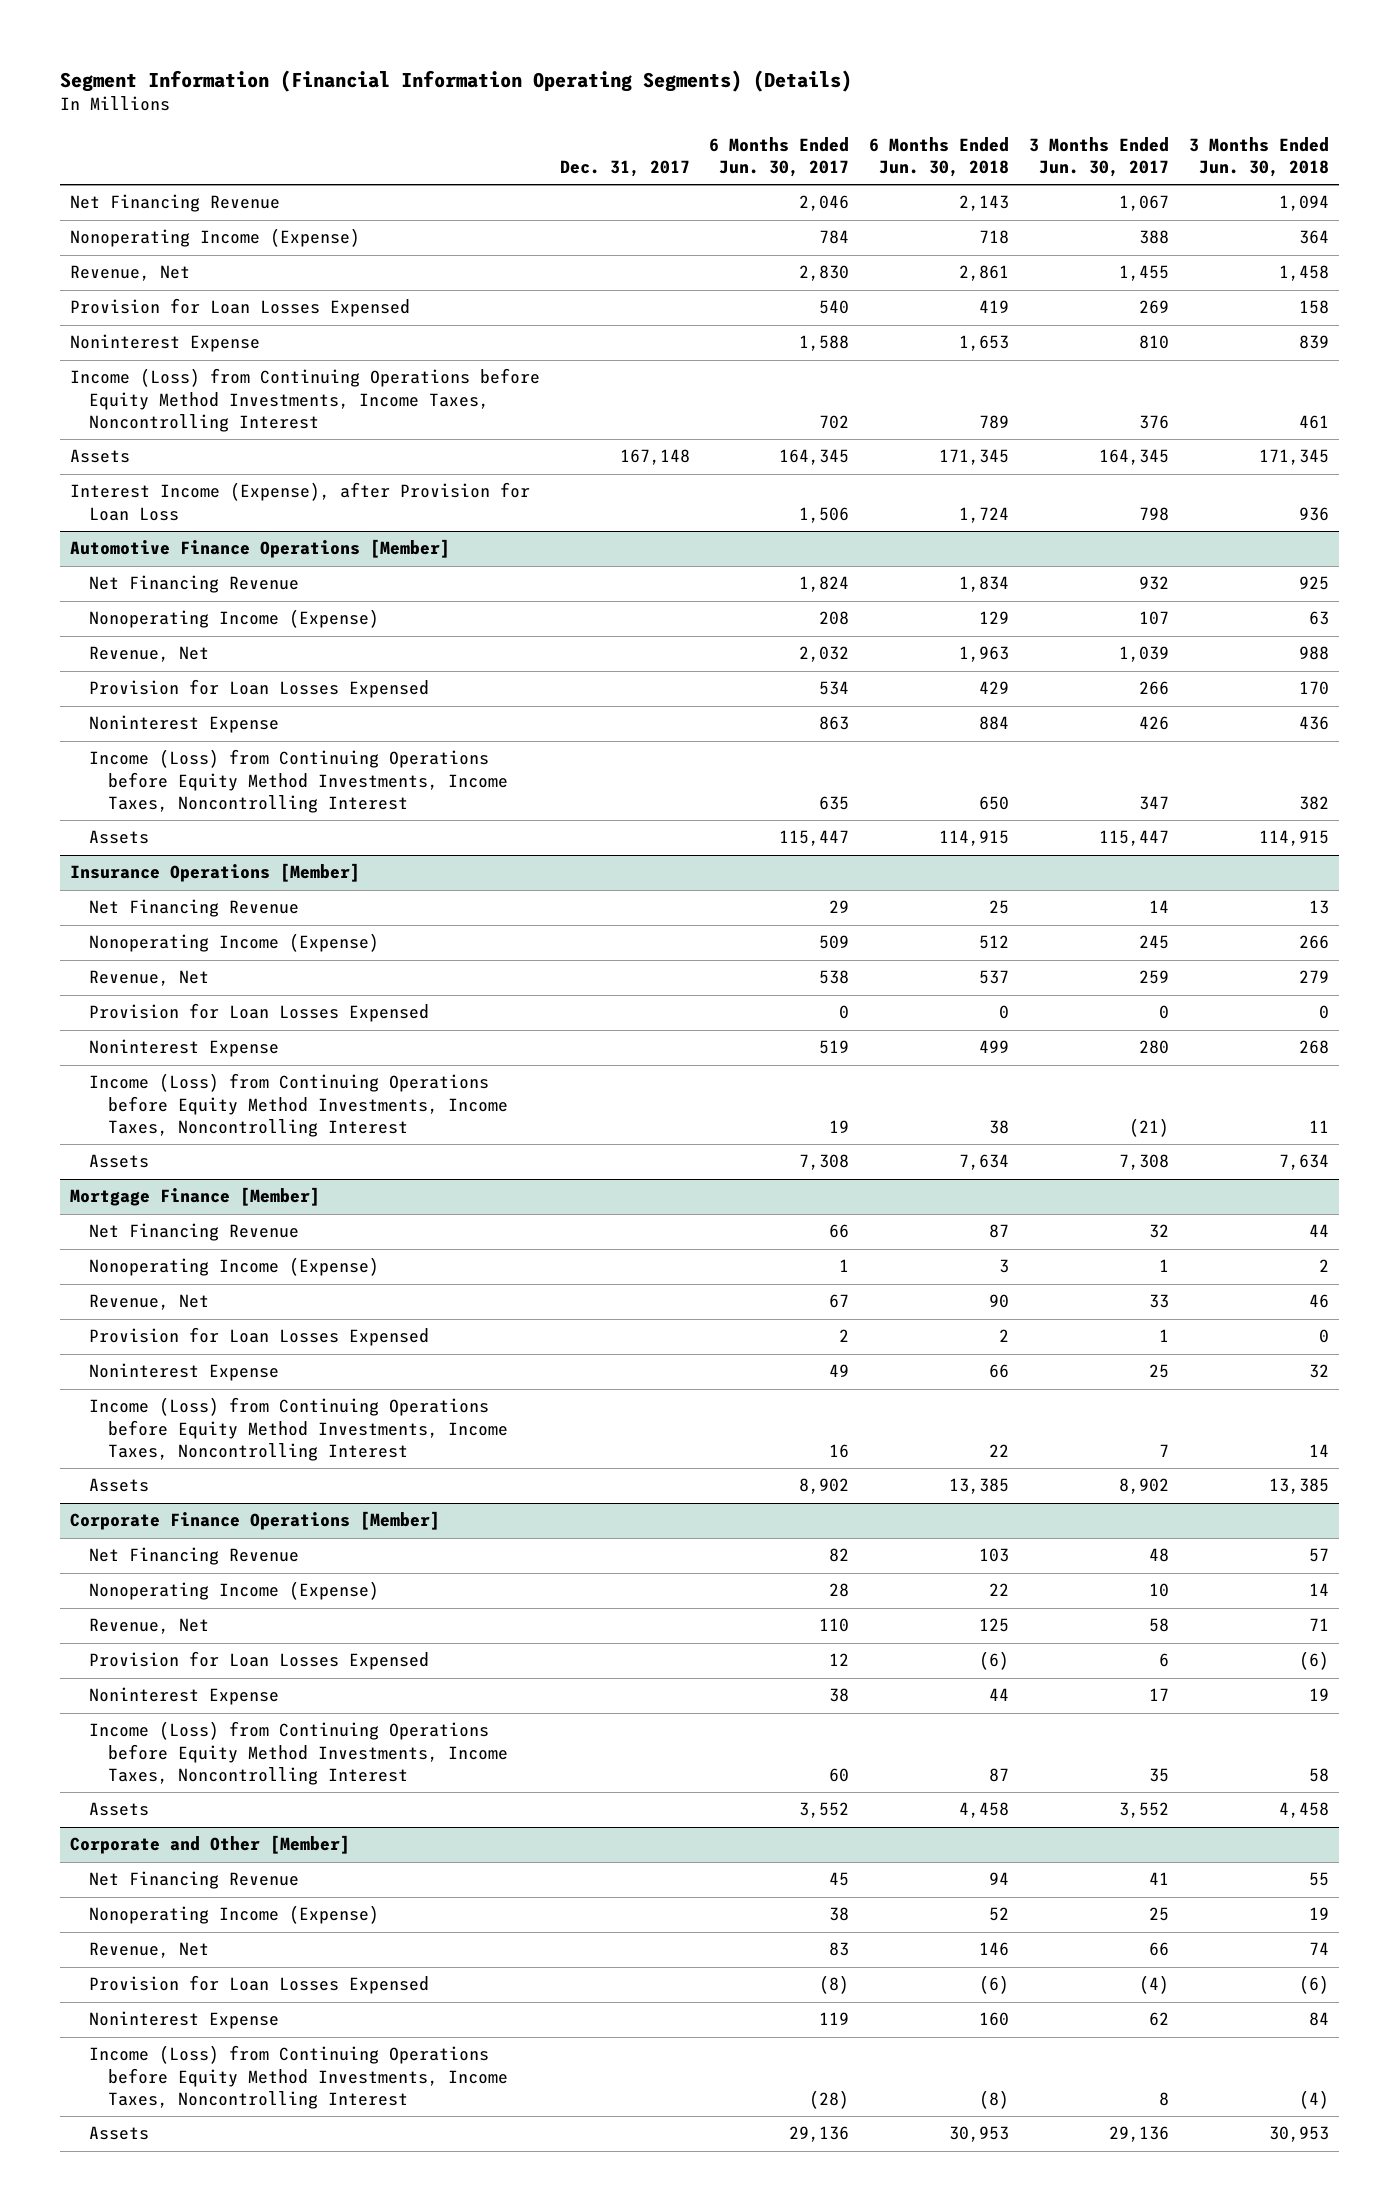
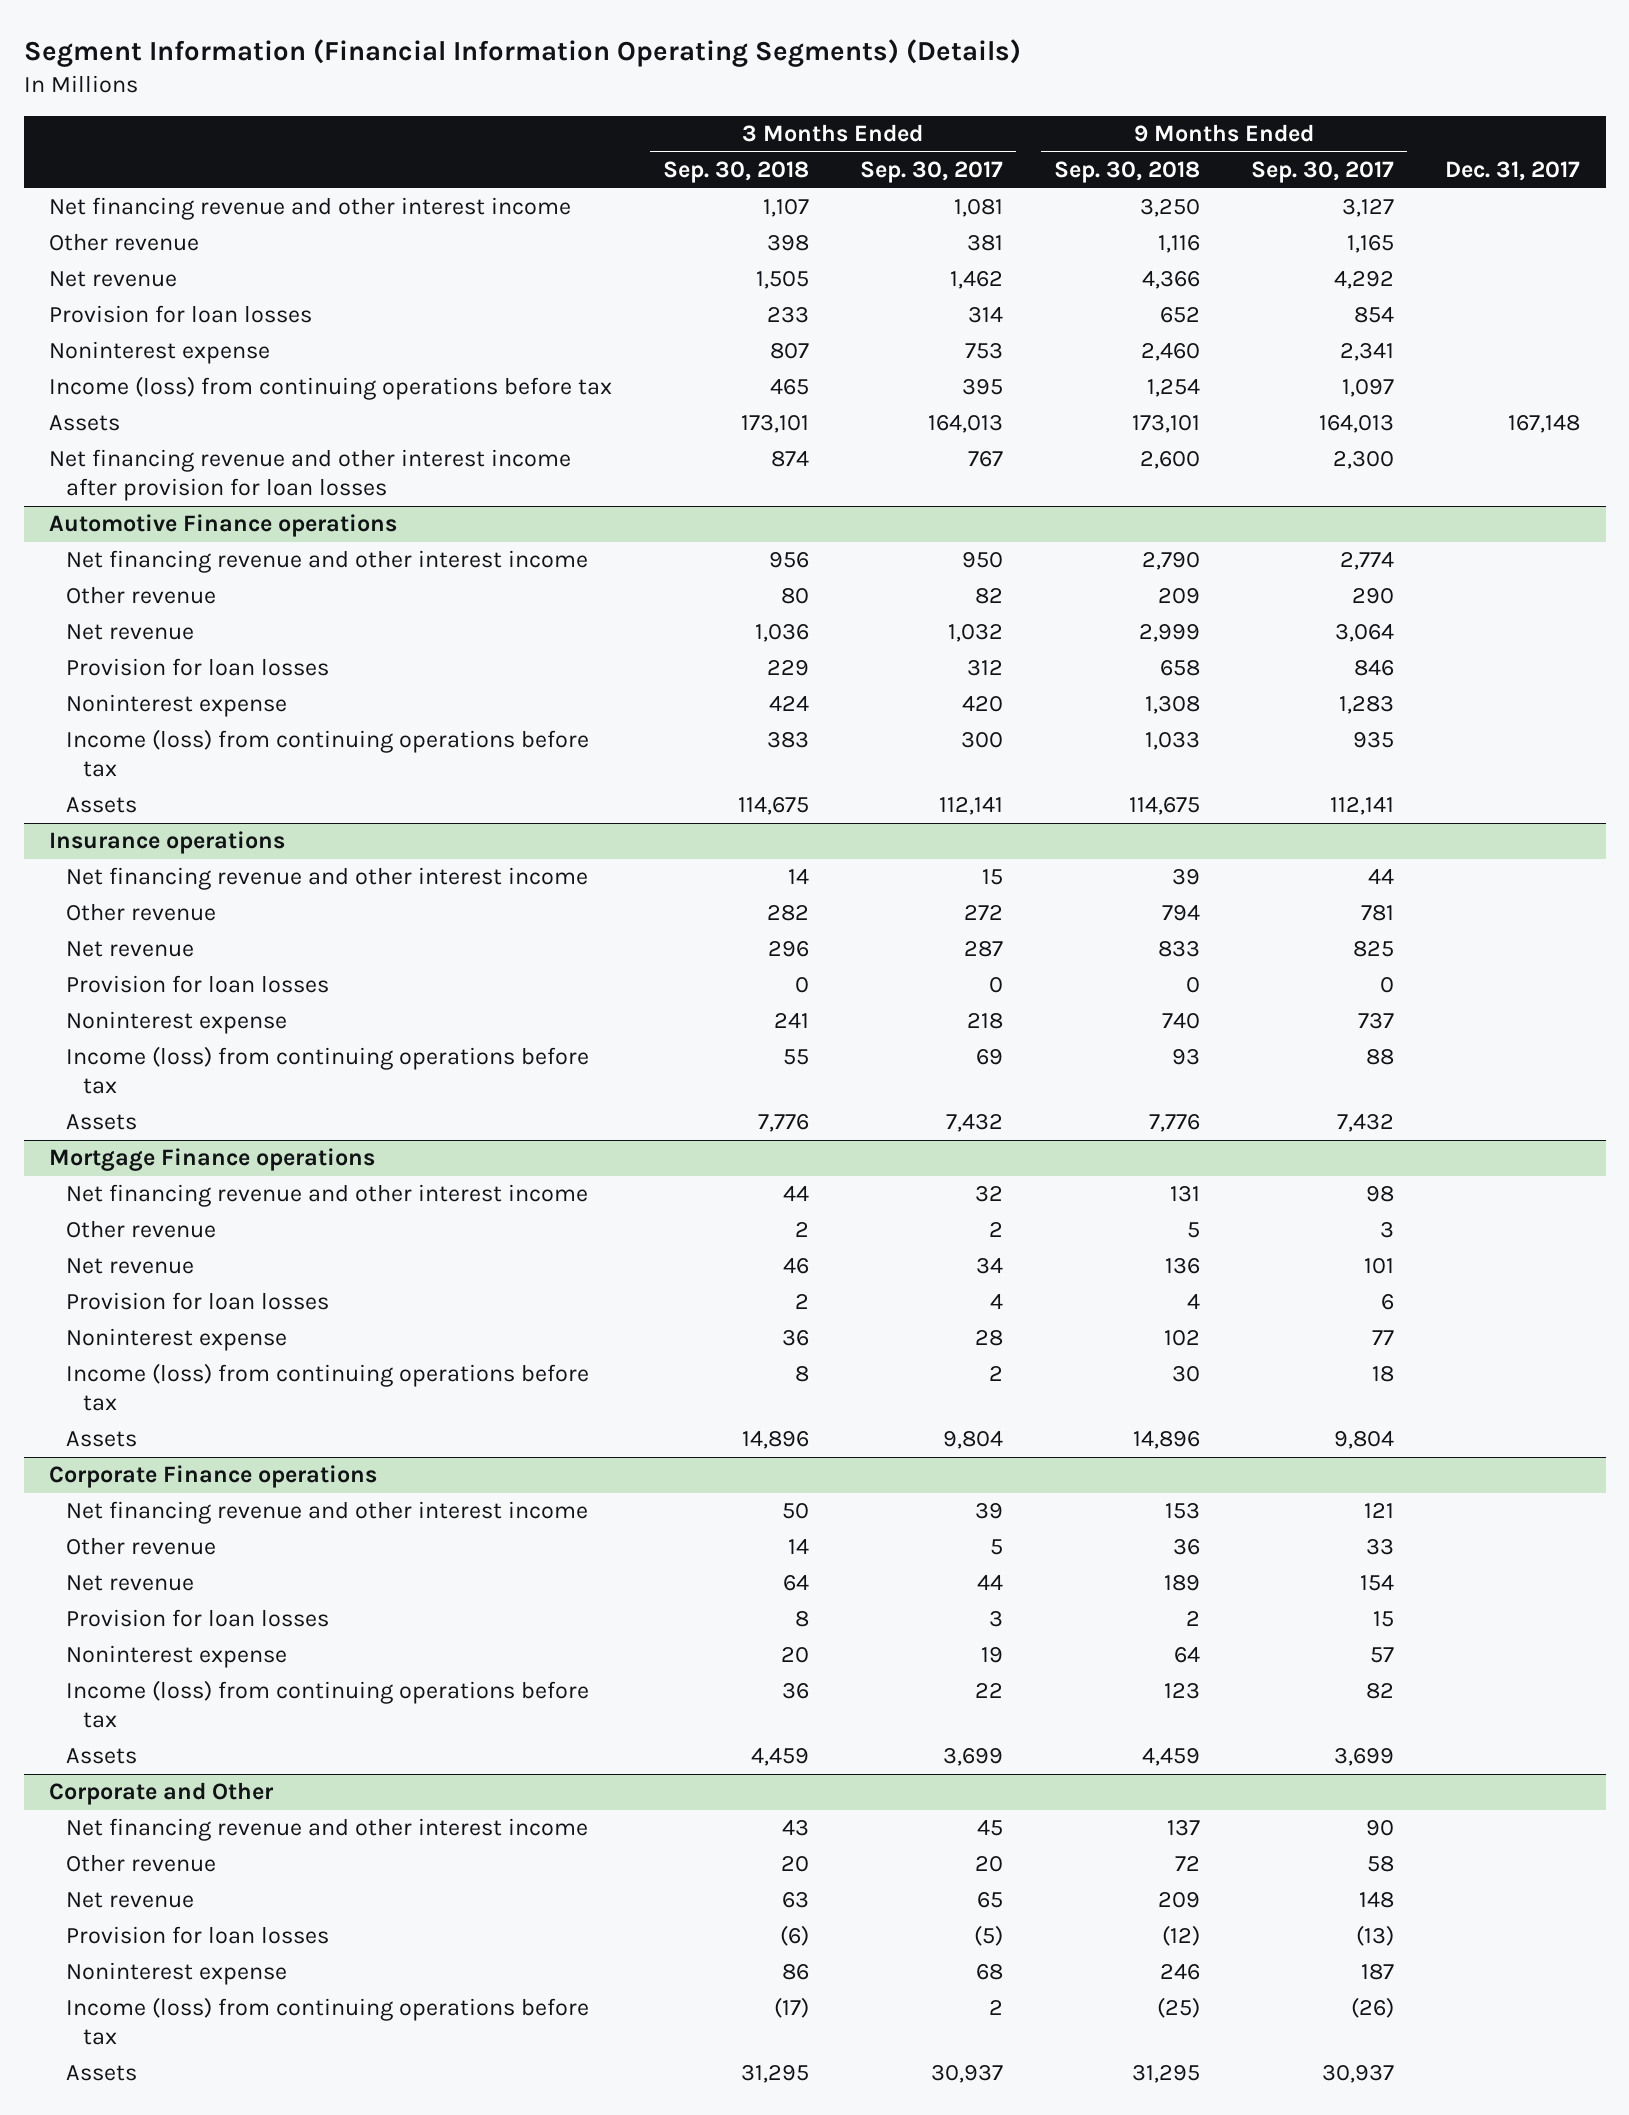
- | Dec. 31, 2017 | 6 Months Ended Jun. 30, 2017 | 6 Months Ended Jun. 30, 2018 | 3 Months Ended Jun. 30, 2017 | 3 Months Ended Jun. 30, 2018
+ | 3 Months Ended Sep. 30, 2018 | 3 Months Ended Sep. 30, 2017 | 9 Months Ended Sep. 30, 2018 | 9 Months Ended Sep. 30, 2017 | Dec. 31, 2017
- Net Financing Revenue | | 2,046 | 2,143 | 1,067 | 1,094
- Nonoperating Income (Expense) | | 784 | 718 | 388 | 364
- Revenue, Net | | 2,830 | 2,861 | 1,455 | 1,458
- Provision for Loan Losses Expensed | | 540 | 419 | 269 | 158
- Noninterest Expense | | 1,588 | 1,653 | 810 | 839
- Income (Loss) from Continuing Operations before Equity Method Investments, Income Taxes, Noncontrolling Interest | | 702 | 789 | 376 | 461
+ Net financing revenue and other interest income | 1,107 | 1,081 | 3,250 | 3,127 |
+ Other revenue | 398 | 381 | 1,116 | 1,165 |
+ Net revenue | 1,505 | 1,462 | 4,366 | 4,292 |
+ Provision for loan losses | 233 | 314 | 652 | 854 |
+ Noninterest expense | 807 | 753 | 2,460 | 2,341 |
+ Income (loss) from continuing operations before tax | 465 | 395 | 1,254 | 1,097 |
- Interest Income (Expense), after Provision for Loan Loss | | 1,506 | 1,724 | 798 | 936
- Automotive Finance Operations [Member]
- Net Financing Revenue | | 1,824 | 1,834 | 932 | 925
- Nonoperating Income (Expense) | | 208 | 129 | 107 | 63
- Revenue, Net | | 2,032 | 1,963 | 1,039 | 988
- Provision for Loan Losses Expensed | | 534 | 429 | 266 | 170
- Noninterest Expense | | 863 | 884 | 426 | 436
- Income (Loss) from Continuing Operations before Equity Method Investments, Income Taxes, Noncontrolling Interest | | 635 | 650 | 347 | 382
+ Net financing revenue and other interest income after provision for loan losses | 874 | 767 | 2,600 | 2,300 |
+ Automotive Finance operations
+ Net financing revenue and other interest income | 956 | 950 | 2,790 | 2,774 |
+ Other revenue | 80 | 82 | 209 | 290 |
+ Net revenue | 1,036 | 1,032 | 2,999 | 3,064 |
+ Provision for loan losses | 229 | 312 | 658 | 846 |
+ Noninterest expense | 424 | 420 | 1,308 | 1,283 |
+ Income (loss) from continuing operations before tax | 383 | 300 | 1,033 | 935 |
- Insurance Operations [Member]
- Net Financing Revenue | | 29 | 25 | 14 | 13
- Nonoperating Income (Expense) | | 509 | 512 | 245 | 266
- Revenue, Net | | 538 | 537 | 259 | 279
- Provision for Loan Losses Expensed | | 0 | 0 | 0 | 0
- Noninterest Expense | | 519 | 499 | 280 | 268
- Income (Loss) from Continuing Operations before Equity Method Investments, Income Taxes, Noncontrolling Interest | | 19 | 38 | (21) | 11
+ Insurance operations
+ Net financing revenue and other interest income | 14 | 15 | 39 | 44 |
+ Other revenue | 282 | 272 | 794 | 781 |
+ Net revenue | 296 | 287 | 833 | 825 |
+ Provision for loan losses | 0 | 0 | 0 | 0 |
+ Noninterest expense | 241 | 218 | 740 | 737 |
+ Income (loss) from continuing operations before tax | 55 | 69 | 93 | 88 |
- Mortgage Finance [Member]
- Net Financing Revenue | | 66 | 87 | 32 | 44
- Nonoperating Income (Expense) | | 1 | 3 | 1 | 2
- Revenue, Net | | 67 | 90 | 33 | 46
- Provision for Loan Losses Expensed | | 2 | 2 | 1 | 0
- Noninterest Expense | | 49 | 66 | 25 | 32
- Income (Loss) from Continuing Operations before Equity Method Investments, Income Taxes, Noncontrolling Interest | | 16 | 22 | 7 | 14
+ Mortgage Finance operations
+ Net financing revenue and other interest income | 44 | 32 | 131 | 98 |
+ Other revenue | 2 | 2 | 5 | 3 |
+ Net revenue | 46 | 34 | 136 | 101 |
+ Provision for loan losses | 2 | 4 | 4 | 6 |
+ Noninterest expense | 36 | 28 | 102 | 77 |
+ Income (loss) from continuing operations before tax | 8 | 2 | 30 | 18 |
- Corporate Finance Operations [Member]
- Net Financing Revenue | | 82 | 103 | 48 | 57
- Nonoperating Income (Expense) | | 28 | 22 | 10 | 14
- Revenue, Net | | 110 | 125 | 58 | 71
- Provision for Loan Losses Expensed | | 12 | (6) | 6 | (6)
- Noninterest Expense | | 38 | 44 | 17 | 19
- Income (Loss) from Continuing Operations before Equity Method Investments, Income Taxes, Noncontrolling Interest | | 60 | 87 | 35 | 58
+ Corporate Finance operations
+ Net financing revenue and other interest income | 50 | 39 | 153 | 121 |
+ Other revenue | 14 | 5 | 36 | 33 |
+ Net revenue | 64 | 44 | 189 | 154 |
+ Provision for loan losses | 8 | 3 | 2 | 15 |
+ Noninterest expense | 20 | 19 | 64 | 57 |
+ Income (loss) from continuing operations before tax | 36 | 22 | 123 | 82 |
- Corporate and Other [Member]
- Net Financing Revenue | | 45 | 94 | 41 | 55
- Nonoperating Income (Expense) | | 38 | 52 | 25 | 19
- Revenue, Net | | 83 | 146 | 66 | 74
- Provision for Loan Losses Expensed | | (8) | (6) | (4) | (6)
- Noninterest Expense | | 119 | 160 | 62 | 84
- Income (Loss) from Continuing Operations before Equity Method Investments, Income Taxes, Noncontrolling Interest | | (28) | (8) | 8 | (4)
+ Corporate and Other
+ Net financing revenue and other interest income | 43 | 45 | 137 | 90 |
+ Other revenue | 20 | 20 | 72 | 58 |
+ Net revenue | 63 | 65 | 209 | 148 |
+ Provision for loan losses | (6) | (5) | (12) | (13) |
+ Noninterest expense | 86 | 68 | 246 | 187 |
+ Income (loss) from continuing operations before tax | (17) | 2 | (25) | (26) |

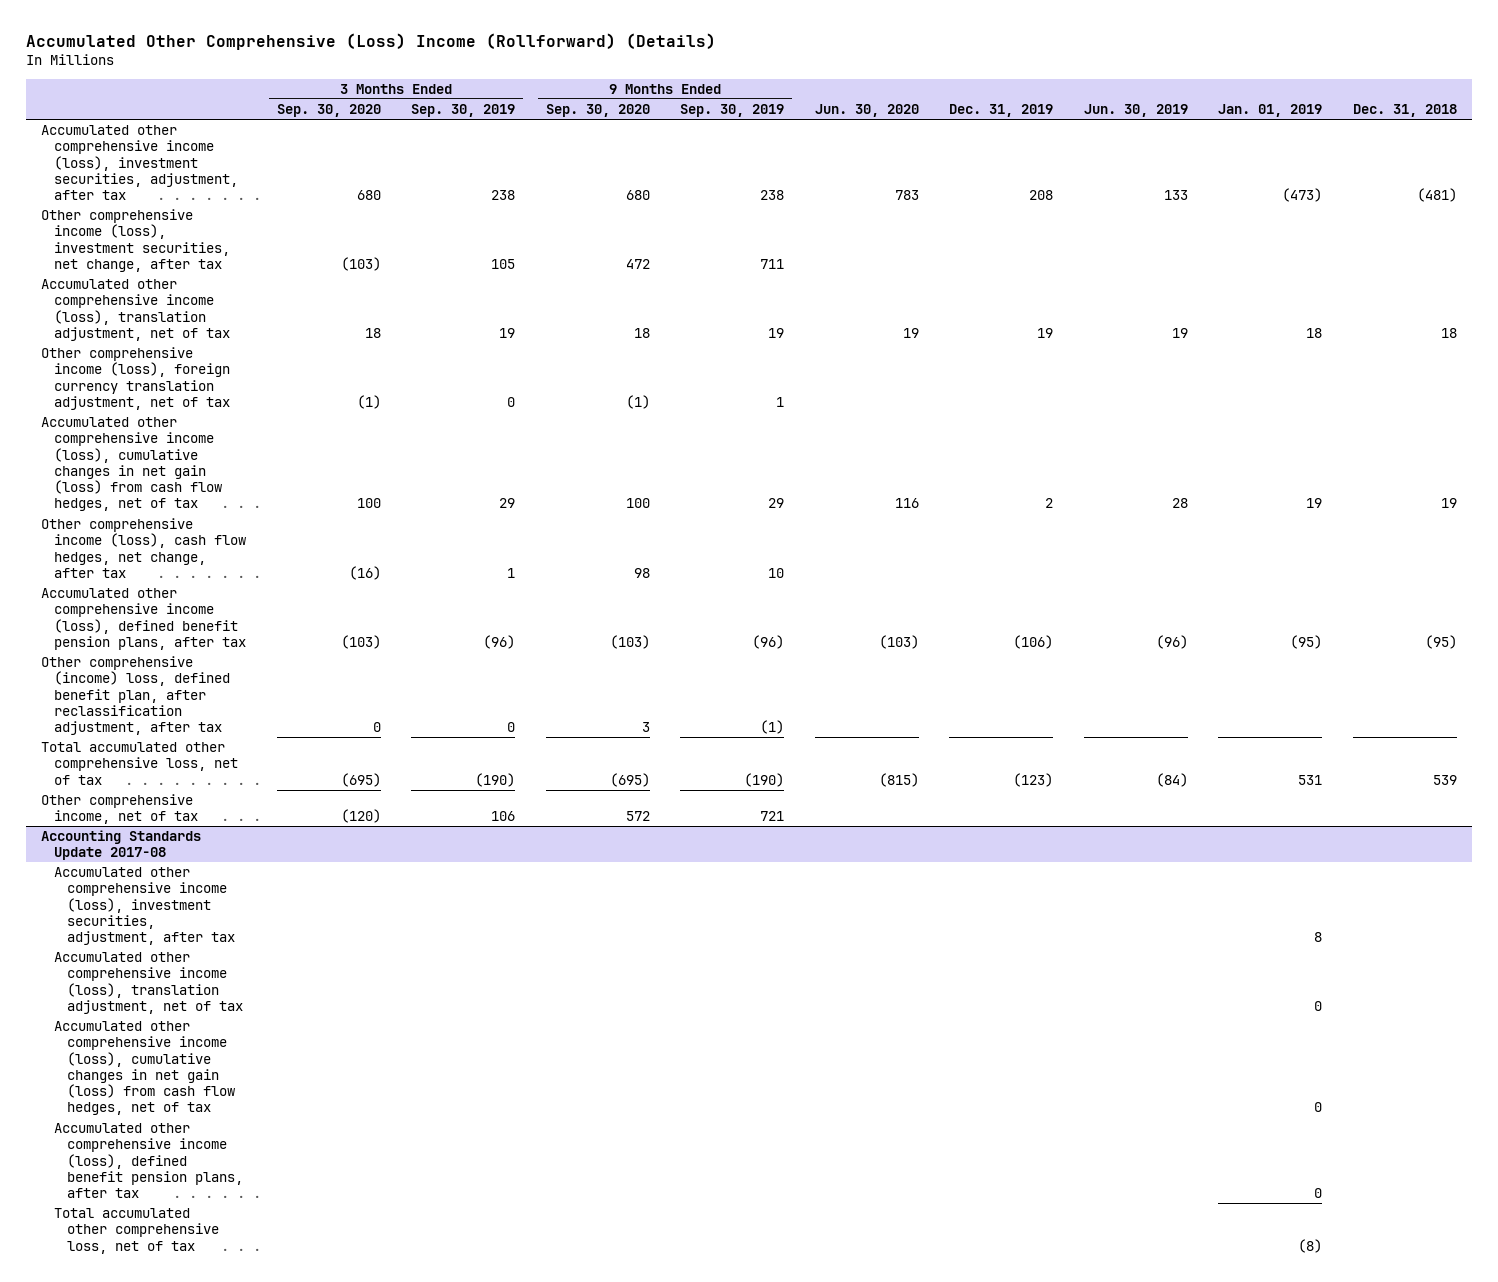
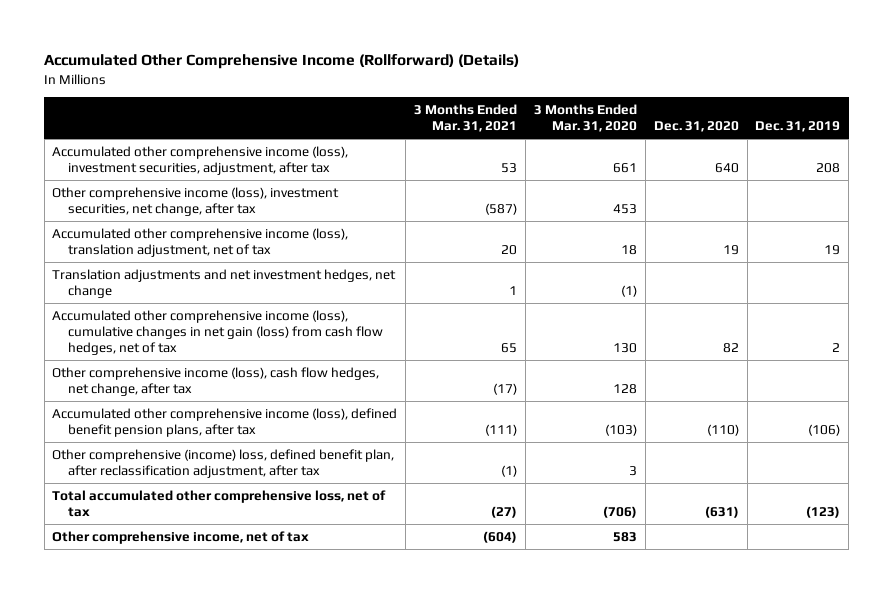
- Accumulated Other Comprehensive (Loss) Income (Rollforward) (Details)
+ Accumulated Other Comprehensive Income (Rollforward) (Details)
- | 3 Months Ended Sep. 30, 2020 | 3 Months Ended Sep. 30, 2019 | 9 Months Ended Sep. 30, 2020 | 9 Months Ended Sep. 30, 2019 | Jun. 30, 2020 | Dec. 31, 2019 | Jun. 30, 2019 | Jan. 01, 2019 | Dec. 31, 2018
+ | 3 Months Ended Mar. 31, 2021 | 3 Months Ended Mar. 31, 2020 | Dec. 31, 2020 | Dec. 31, 2019
- Other comprehensive income (loss), foreign currency translation adjustment, net of tax | (1) | 0 | (1) | 1 | | | | |
+ Translation adjustments and net investment hedges, net change | 1 | (1) | |
- Accounting Standards Update 2017-08
- Accumulated other comprehensive income (loss), investment securities, adjustment, after tax | | | | | | | | 8 |
- Accumulated other comprehensive income (loss), translation adjustment, net of tax | | | | | | | | 0 |
- Accumulated other comprehensive income (loss), cumulative changes in net gain (loss) from cash flow hedges, net of tax | | | | | | | | 0 |
- Accumulated other comprehensive income (loss), defined benefit pension plans, after tax | | | | | | | | 0 |
- Total accumulated other comprehensive loss, net of tax | | | | | | | | (8) |

